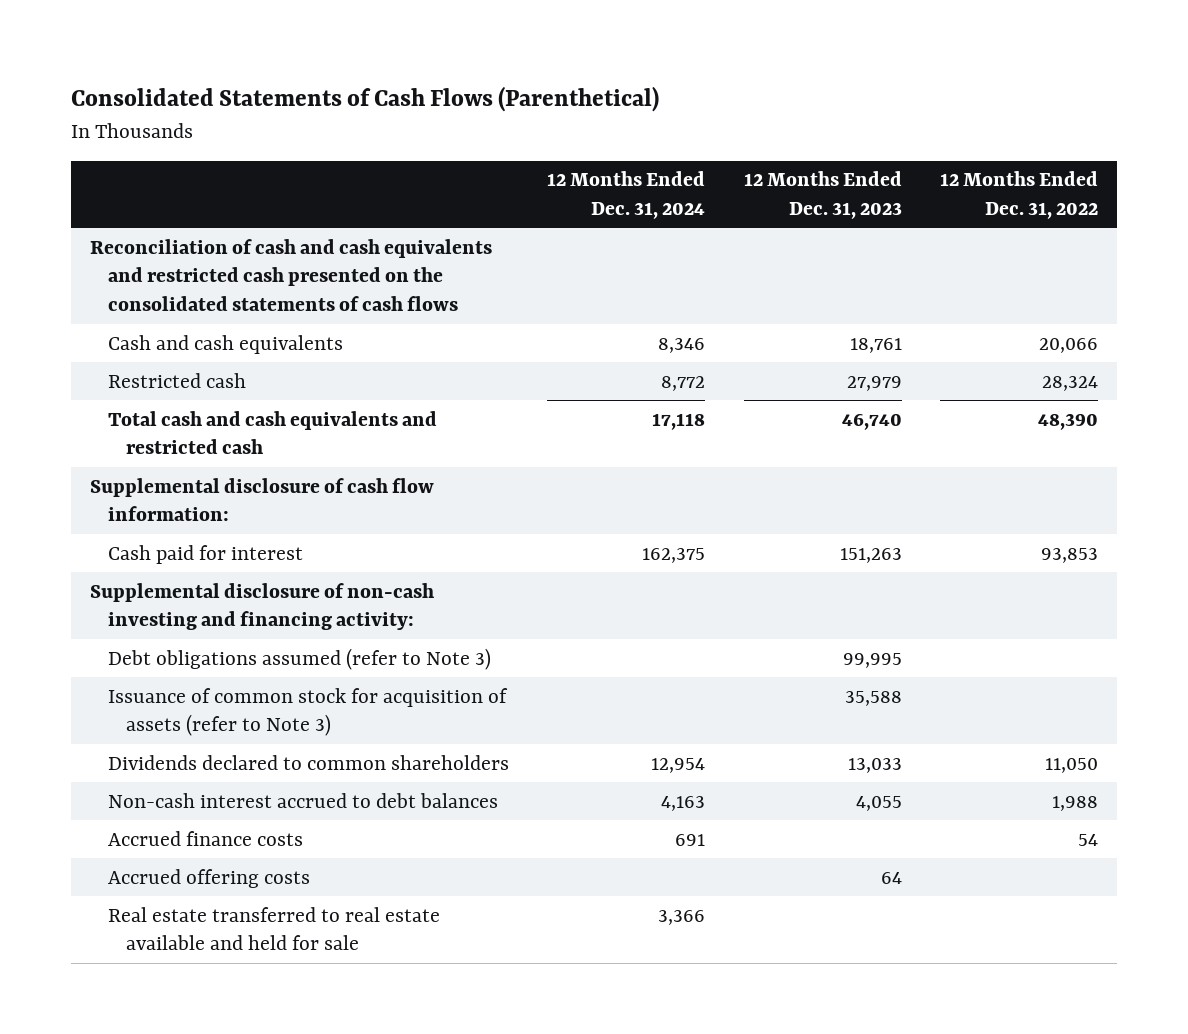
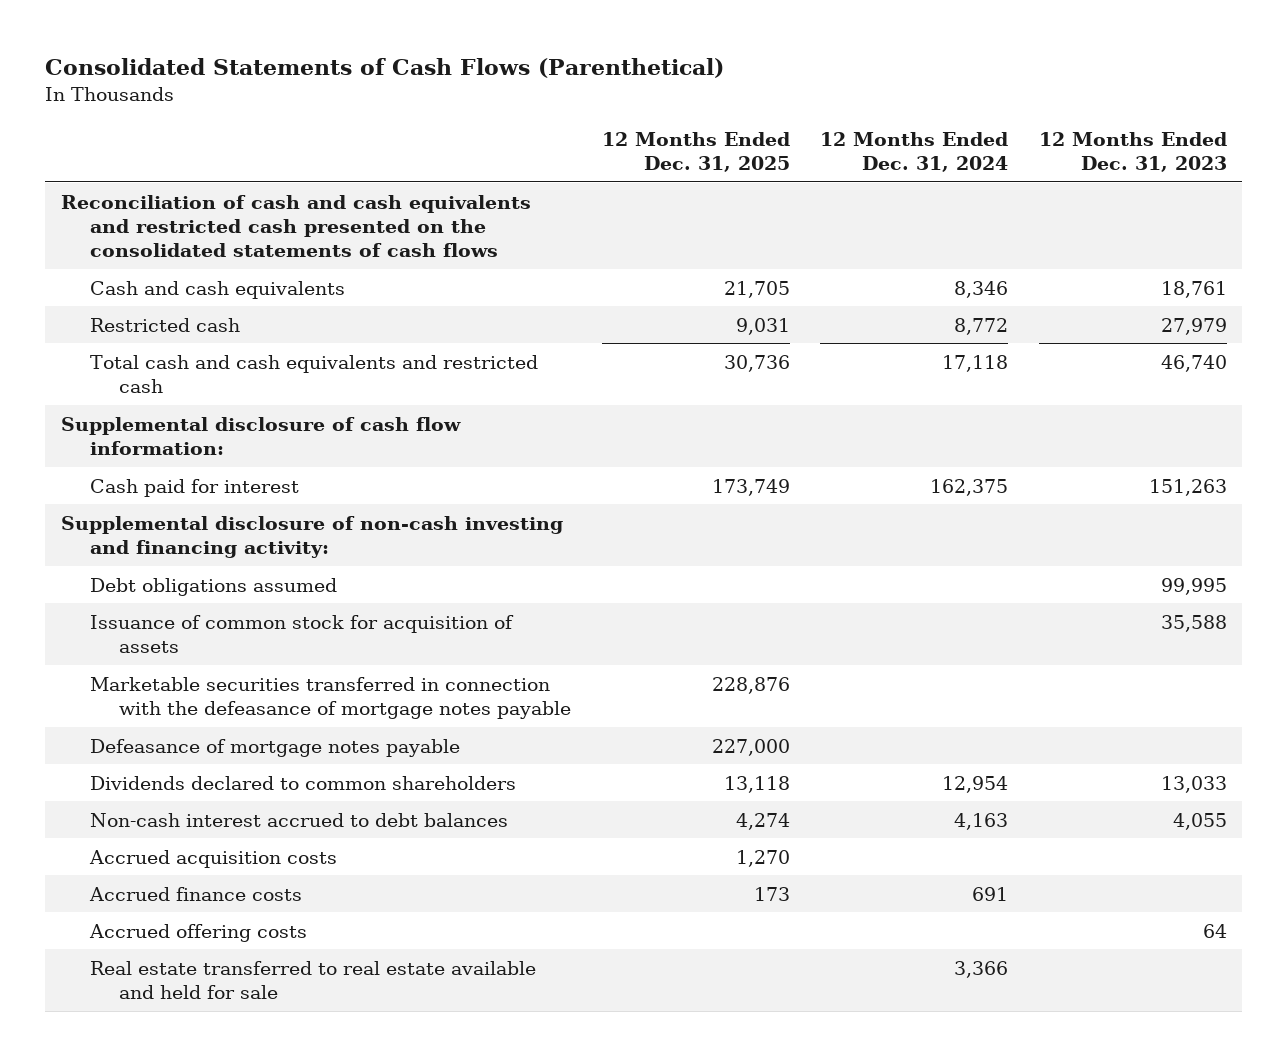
- | 12 Months Ended Dec. 31, 2024 | 12 Months Ended Dec. 31, 2023 | 12 Months Ended Dec. 31, 2022
+ | 12 Months Ended Dec. 31, 2025 | 12 Months Ended Dec. 31, 2024 | 12 Months Ended Dec. 31, 2023
- Debt obligations assumed (refer to Note 3) | | 99,995 |
- Issuance of common stock for acquisition of assets (refer to Note 3) | | 35,588 |
+ Debt obligations assumed | | | 99,995
+ Issuance of common stock for acquisition of assets | | | 35,588
+ Marketable securities transferred in connection with the defeasance of mortgage notes payable | 228,876 | |
+ Defeasance of mortgage notes payable | 227,000 | |
+ Accrued acquisition costs | 1,270 | |

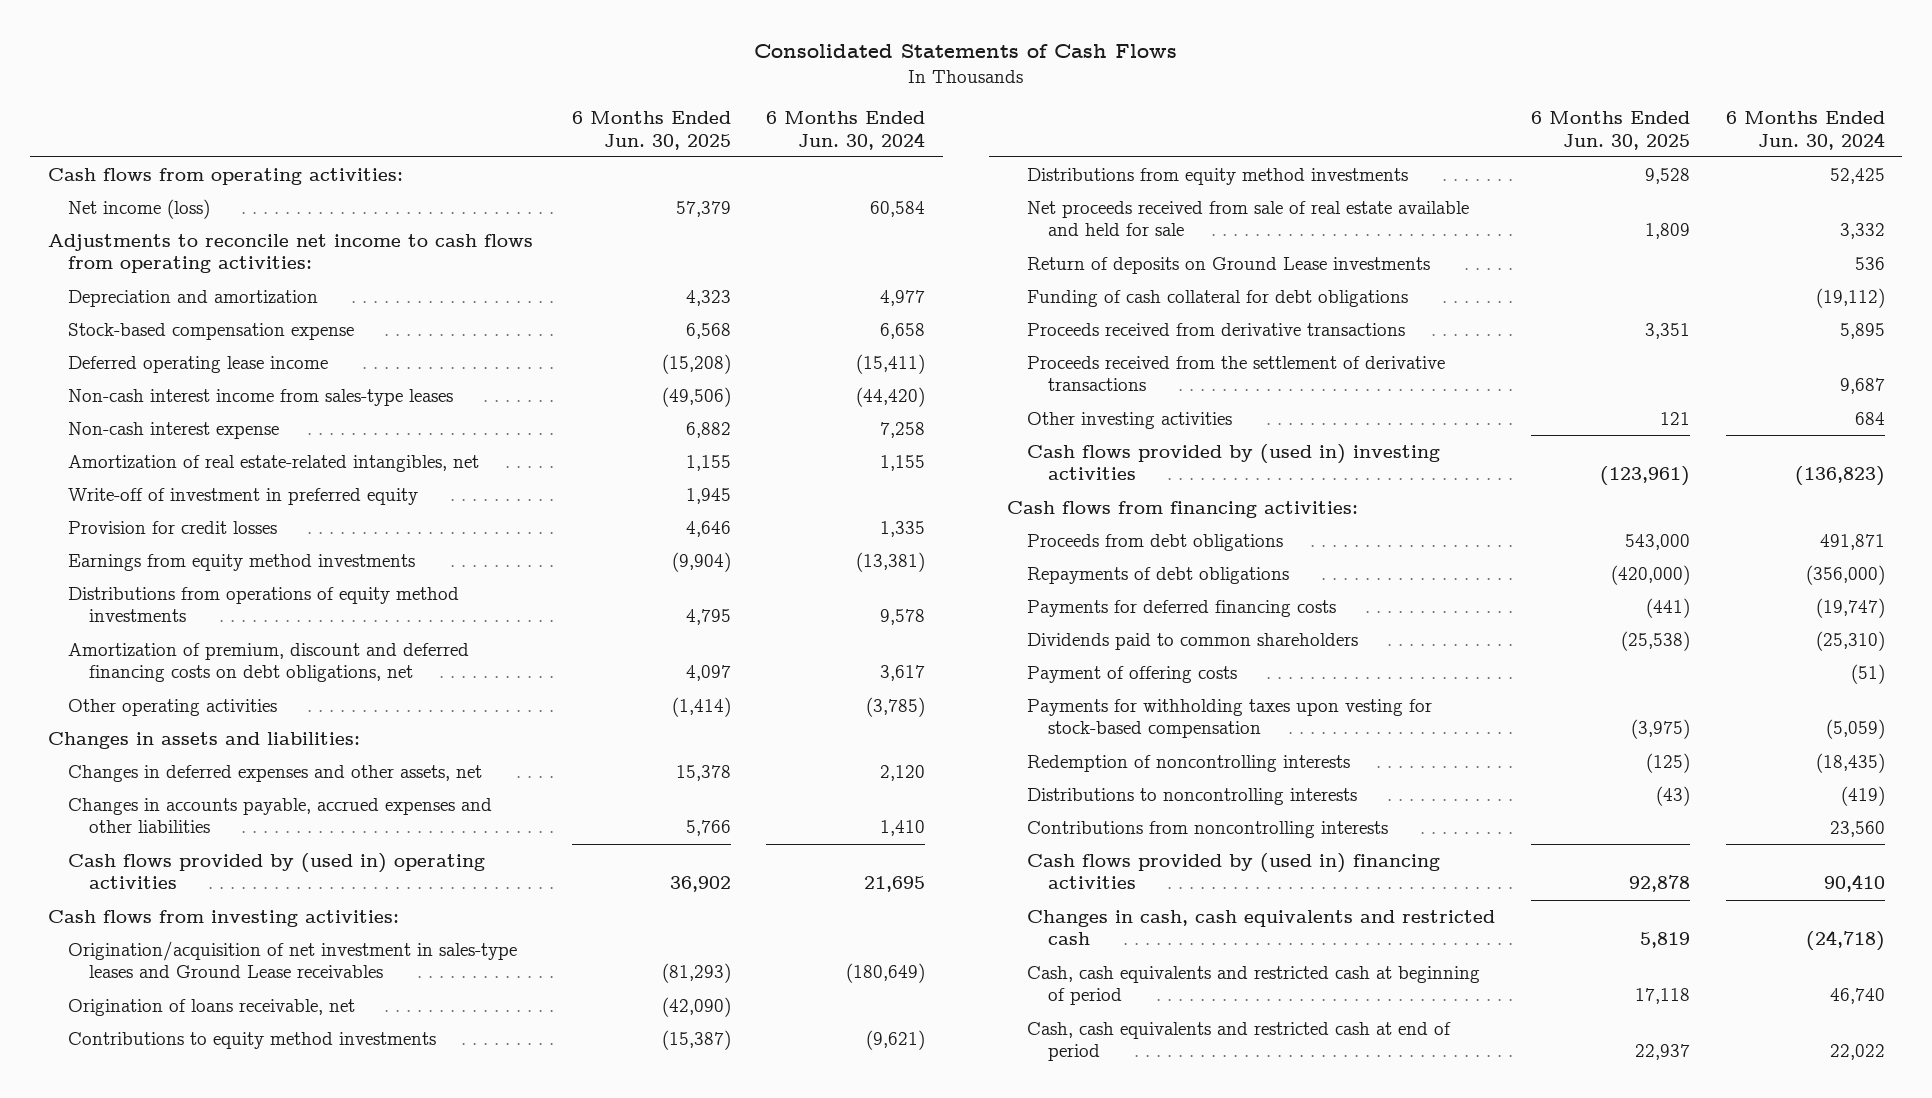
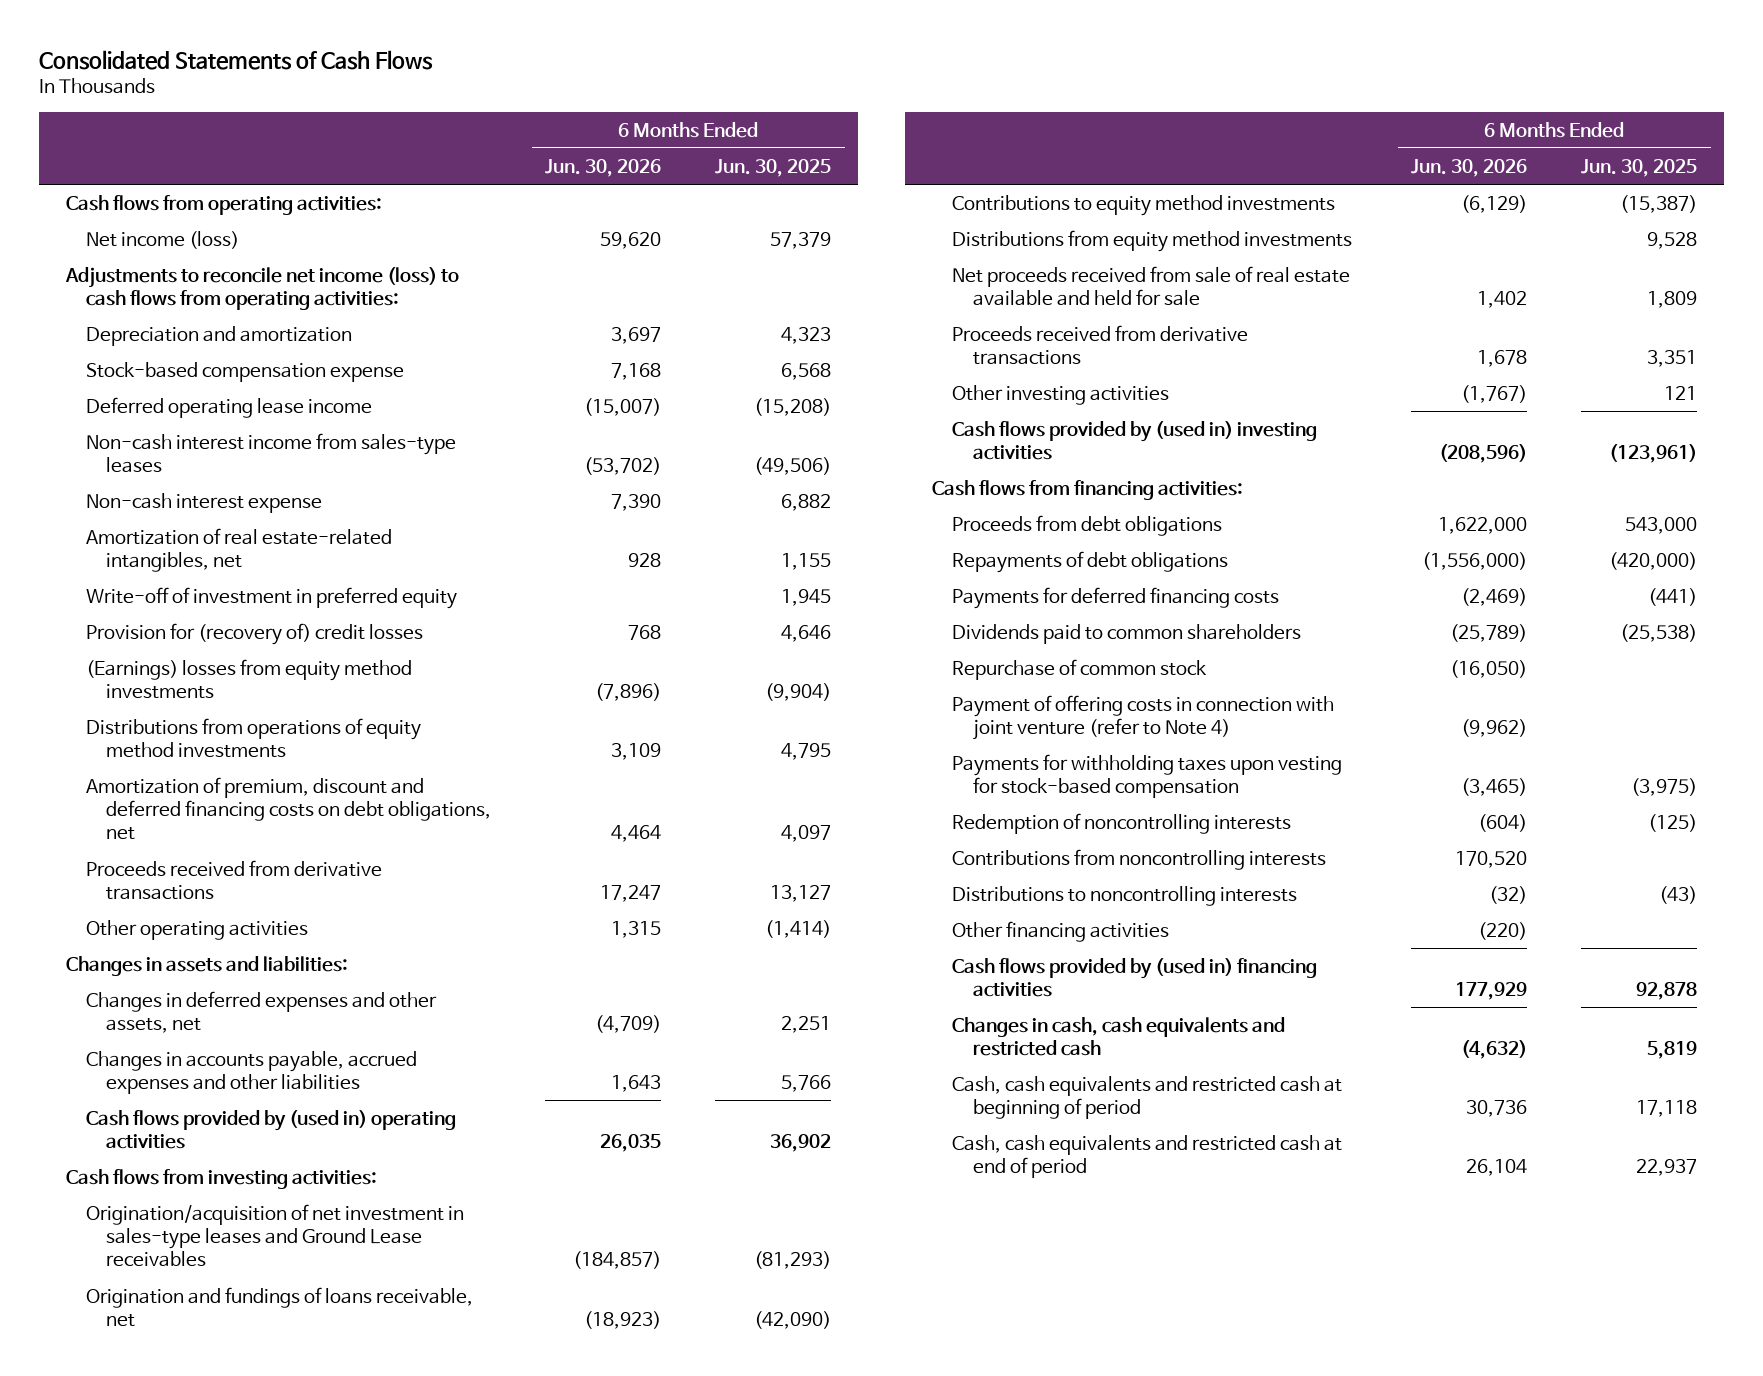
- | 6 Months Ended Jun. 30, 2025 | 6 Months Ended Jun. 30, 2024
+ | 6 Months Ended Jun. 30, 2026 | 6 Months Ended Jun. 30, 2025
- Adjustments to reconcile net income to cash flows from operating activities:
+ Adjustments to reconcile net income (loss) to cash flows from operating activities:
- Provision for credit losses | 4,646 | 1,335
- Earnings from equity method investments | (9,904) | (13,381)
+ Provision for (recovery of) credit losses | 768 | 4,646
+ (Earnings) losses from equity method investments | (7,896) | (9,904)
+ Proceeds received from derivative transactions | 17,247 | 13,127
- Changes in deferred expenses and other assets, net | 15,378 | 2,120
+ Changes in deferred expenses and other assets, net | (4,709) | 2,251
- Origination of loans receivable, net | (42,090) |
+ Origination and fundings of loans receivable, net | (18,923) | (42,090)
- Return of deposits on Ground Lease investments | | 536
- Funding of cash collateral for debt obligations | | (19,112)
- Proceeds received from the settlement of derivative transactions | | 9,687
- Payment of offering costs | | (51)
+ Repurchase of common stock | (16,050) |
+ Payment of offering costs in connection with joint venture (refer to Note 4) | (9,962) |
moved down: Distributions to noncontrolling interests | (32) | (43)
+ Other financing activities | (220) |

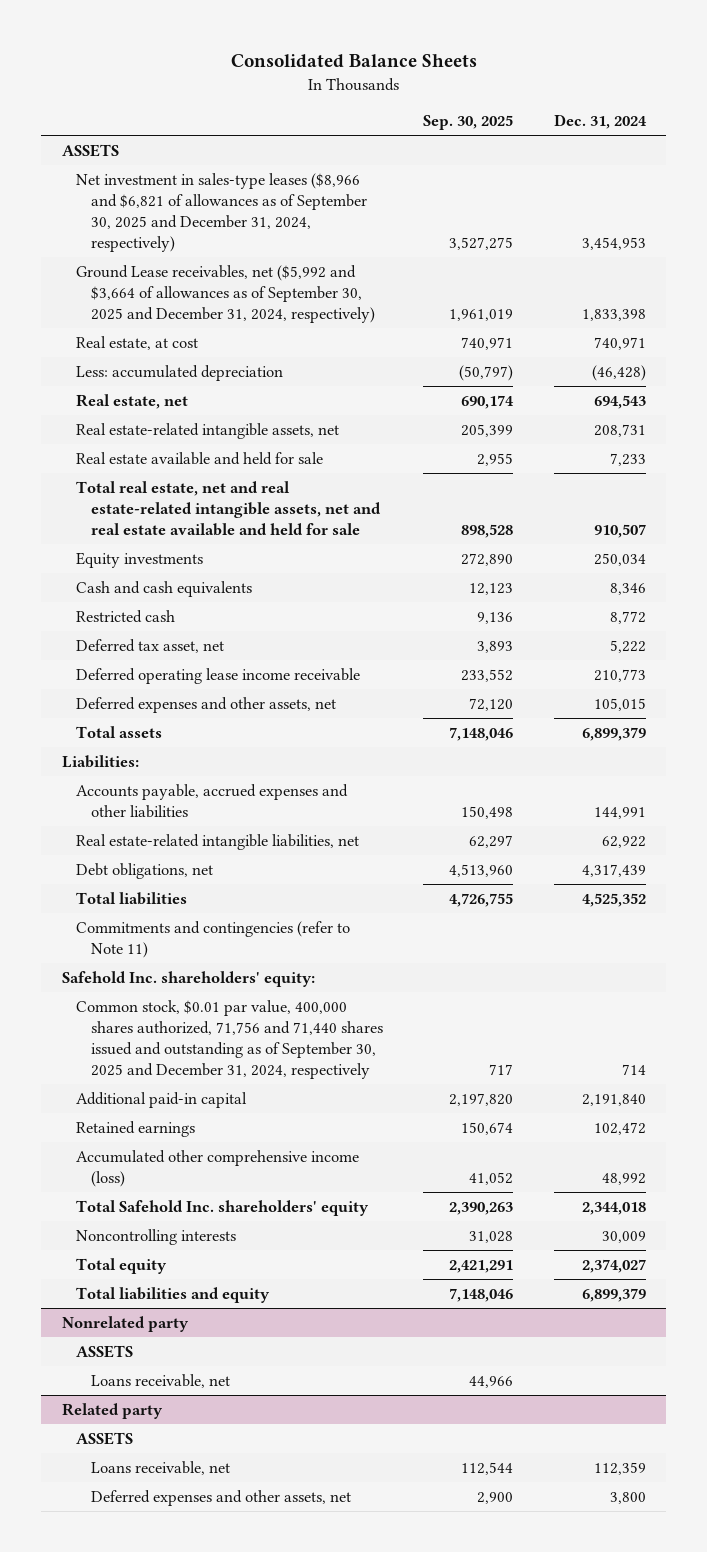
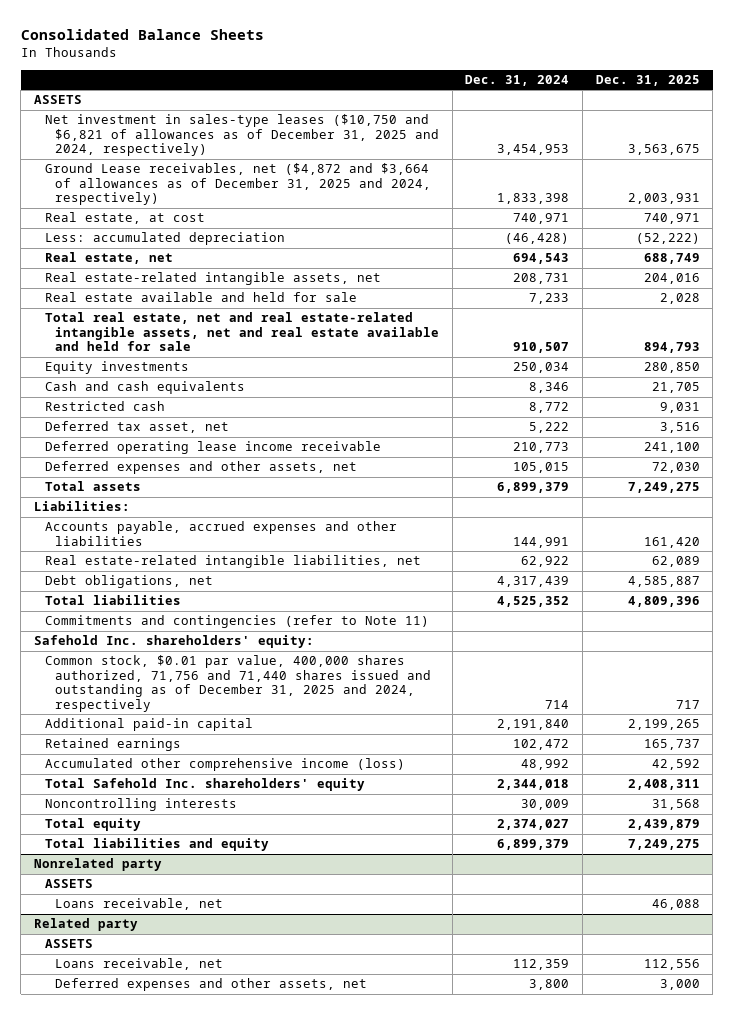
- | Sep. 30, 2025 | Dec. 31, 2024
+ | Dec. 31, 2024 | Dec. 31, 2025
- Net investment in sales-type leases ($8,966 and $6,821 of allowances as of September 30, 2025 and December 31, 2024, respectively) | 3,527,275 | 3,454,953
- Ground Lease receivables, net ($5,992 and $3,664 of allowances as of September 30, 2025 and December 31, 2024, respectively) | 1,961,019 | 1,833,398
+ Net investment in sales-type leases ($10,750 and $6,821 of allowances as of December 31, 2025 and 2024, respectively) | 3,454,953 | 3,563,675
+ Ground Lease receivables, net ($4,872 and $3,664 of allowances as of December 31, 2025 and 2024, respectively) | 1,833,398 | 2,003,931
- Common stock, $0.01 par value, 400,000 shares authorized, 71,756 and 71,440 shares issued and outstanding as of September 30, 2025 and December 31, 2024, respectively | 717 | 714
+ Common stock, $0.01 par value, 400,000 shares authorized, 71,756 and 71,440 shares issued and outstanding as of December 31, 2025 and 2024, respectively | 714 | 717

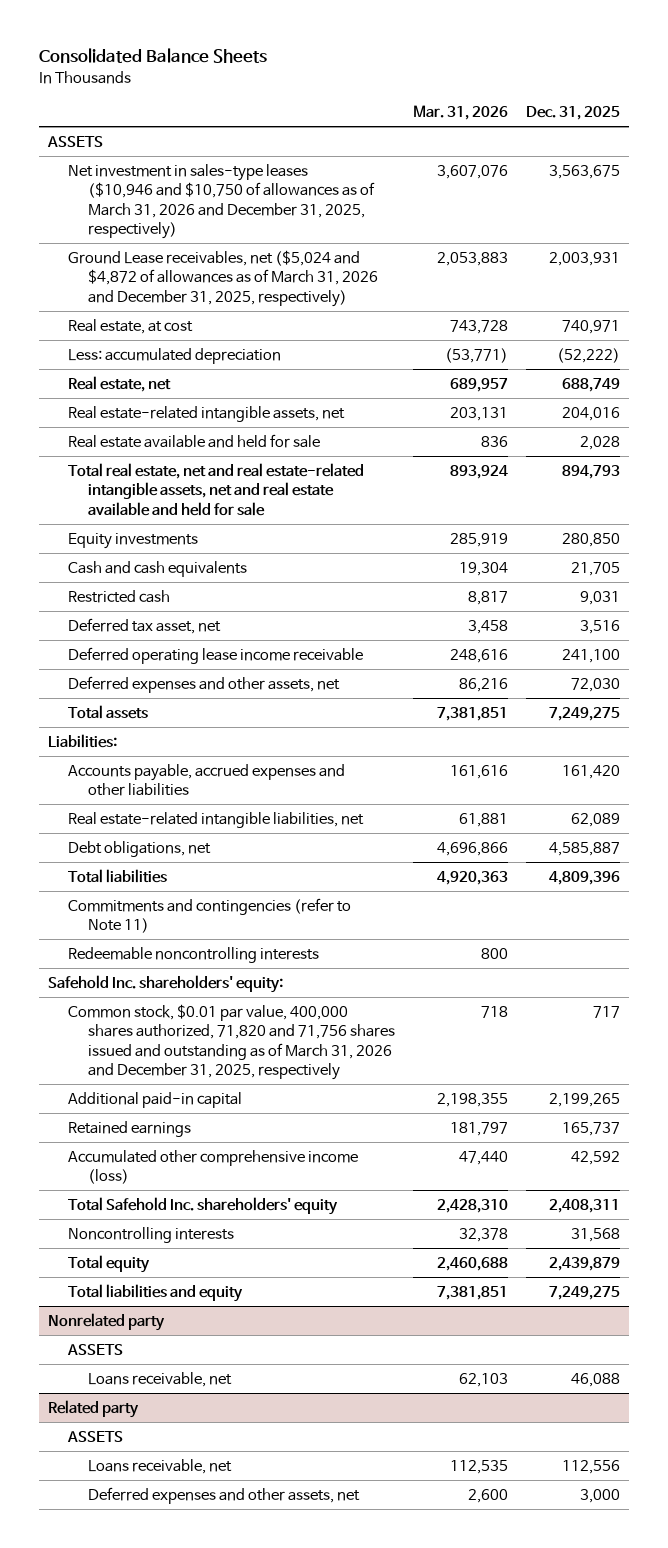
- | Dec. 31, 2024 | Dec. 31, 2025
+ | Mar. 31, 2026 | Dec. 31, 2025
- Net investment in sales-type leases ($10,750 and $6,821 of allowances as of December 31, 2025 and 2024, respectively) | 3,454,953 | 3,563,675
- Ground Lease receivables, net ($4,872 and $3,664 of allowances as of December 31, 2025 and 2024, respectively) | 1,833,398 | 2,003,931
+ Net investment in sales-type leases ($10,946 and $10,750 of allowances as of March 31, 2026 and December 31, 2025, respectively) | 3,607,076 | 3,563,675
+ Ground Lease receivables, net ($5,024 and $4,872 of allowances as of March 31, 2026 and December 31, 2025, respectively) | 2,053,883 | 2,003,931
+ Redeemable noncontrolling interests | 800 |
- Common stock, $0.01 par value, 400,000 shares authorized, 71,756 and 71,440 shares issued and outstanding as of December 31, 2025 and 2024, respectively | 714 | 717
+ Common stock, $0.01 par value, 400,000 shares authorized, 71,820 and 71,756 shares issued and outstanding as of March 31, 2026 and December 31, 2025, respectively | 718 | 717

